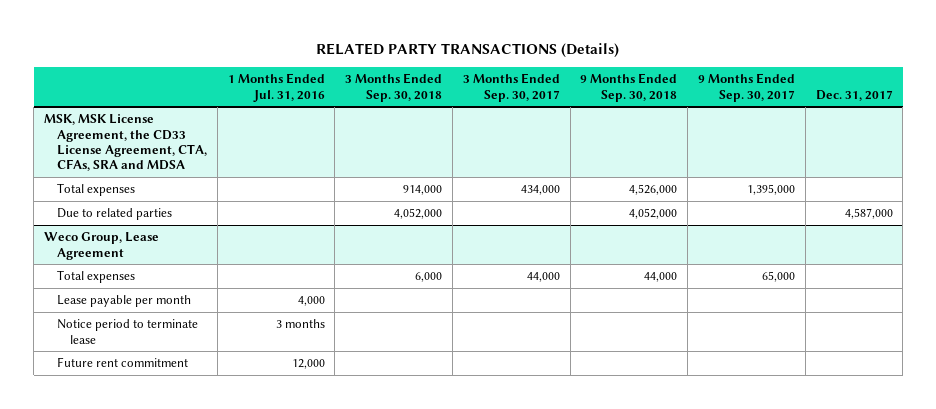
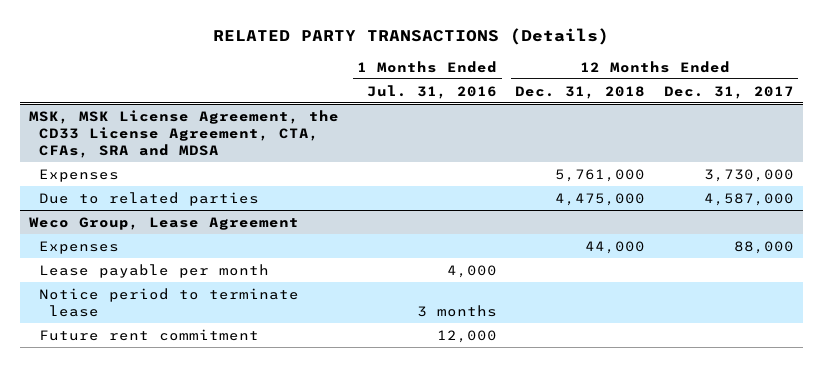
- | 1 Months Ended Jul. 31, 2016 | 3 Months Ended Sep. 30, 2018 | 3 Months Ended Sep. 30, 2017 | 9 Months Ended Sep. 30, 2018 | 9 Months Ended Sep. 30, 2017 | Dec. 31, 2017
+ | 1 Months Ended Jul. 31, 2016 | 12 Months Ended Dec. 31, 2018 | 12 Months Ended Dec. 31, 2017
@ MSK, MSK License Agreement, the CD33 License Agreement, CTA, CFAs, SRA and MDSA
- Total expenses | | 914,000 | 434,000 | 4,526,000 | 1,395,000 |
+ Expenses | | 5,761,000 | 3,730,000
@ Weco Group, Lease Agreement
- Total expenses | | 6,000 | 44,000 | 44,000 | 65,000 |
+ Expenses | | 44,000 | 88,000

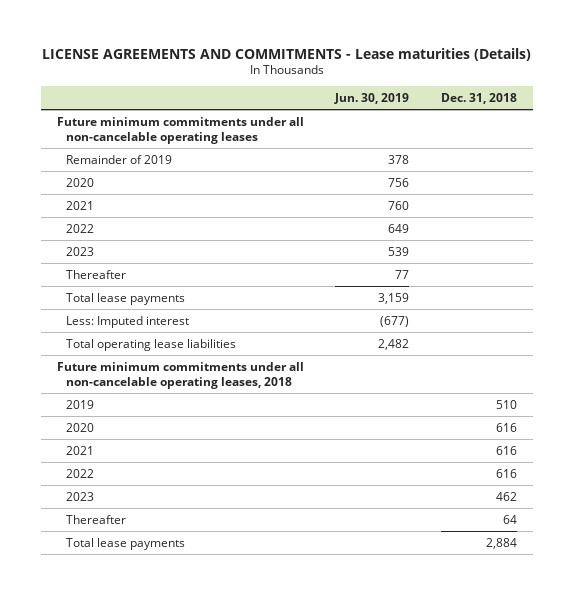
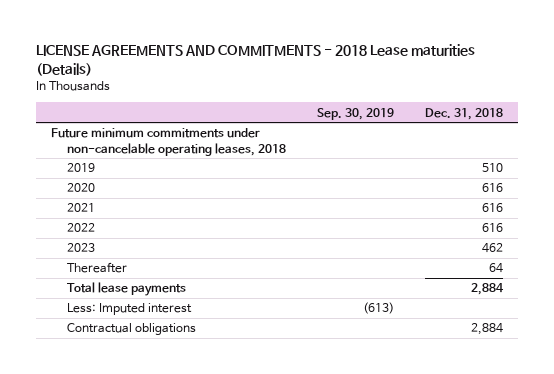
- LICENSE AGREEMENTS AND COMMITMENTS - Lease maturities (Details)
+ LICENSE AGREEMENTS AND COMMITMENTS - 2018 Lease maturities (Details)
- | Jun. 30, 2019 | Dec. 31, 2018
+ | Sep. 30, 2019 | Dec. 31, 2018
- Future minimum commitments under all non-cancelable operating leases
- Remainder of 2019 | 378 |
- 2020 | 756 |
- 2021 | 760 |
- 2022 | 649 |
- 2023 | 539 |
- Thereafter | 77 |
- Total lease payments | 3,159 |
- Total operating lease liabilities | 2,482 |
- Future minimum commitments under all non-cancelable operating leases, 2018
+ Future minimum commitments under non-cancelable operating leases, 2018
moved down: Less: Imputed interest | (613) |
+ Contractual obligations | | 2,884

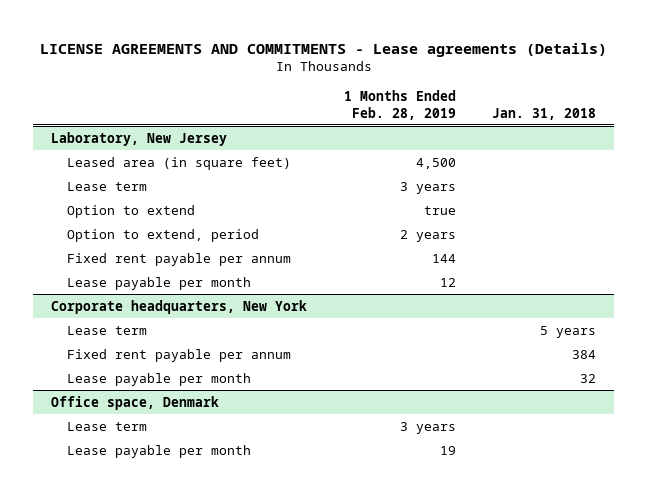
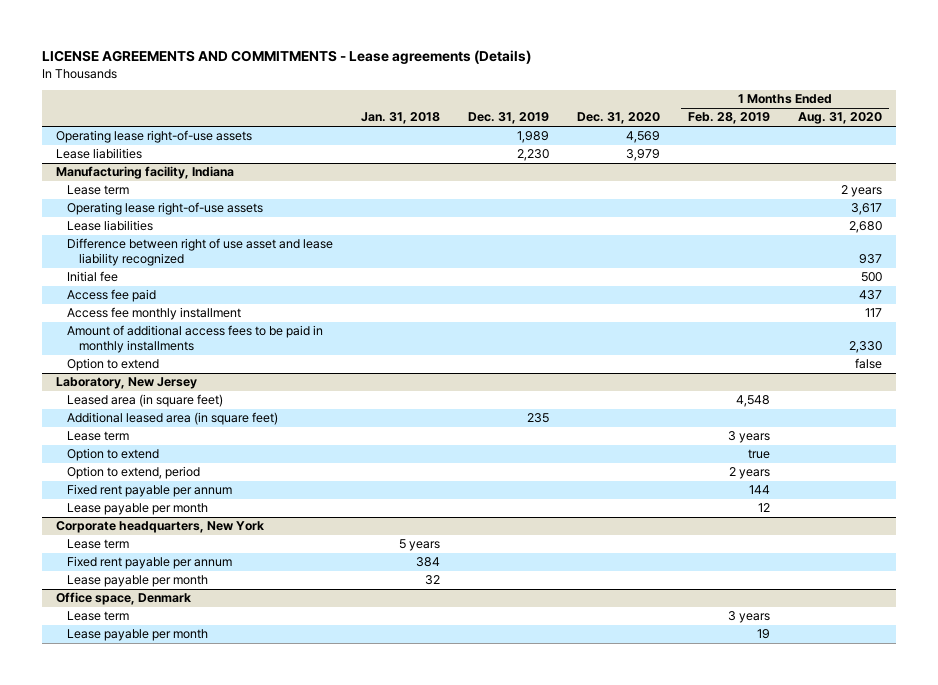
- | 1 Months Ended Feb. 28, 2019 | Jan. 31, 2018
+ | Jan. 31, 2018 | Dec. 31, 2019 | Dec. 31, 2020 | 1 Months Ended Feb. 28, 2019 | 1 Months Ended Aug. 31, 2020
+ Operating lease right-of-use assets | | 1,989 | 4,569 | |
+ Lease liabilities | | 2,230 | 3,979 | |
+ Manufacturing facility, Indiana
+ Lease term | | | | | 2 years
+ Operating lease right-of-use assets | | | | | 3,617
+ Lease liabilities | | | | | 2,680
+ Difference between right of use asset and lease liability recognized | | | | | 937
+ Initial fee | | | | | 500
+ Access fee paid | | | | | 437
+ Access fee monthly installment | | | | | 117
+ Amount of additional access fees to be paid in monthly installments | | | | | 2,330
+ Option to extend | | | | | false
@ Laboratory, New Jersey
- Leased area (in square feet) | 4,500 |
+ Leased area (in square feet) | | | | 4,548 |
+ Additional leased area (in square feet) | | 235 | | |

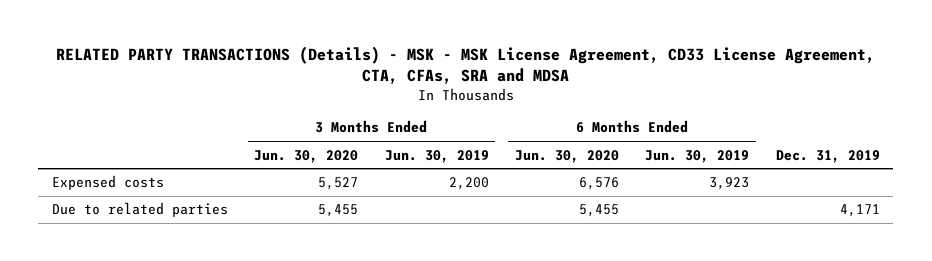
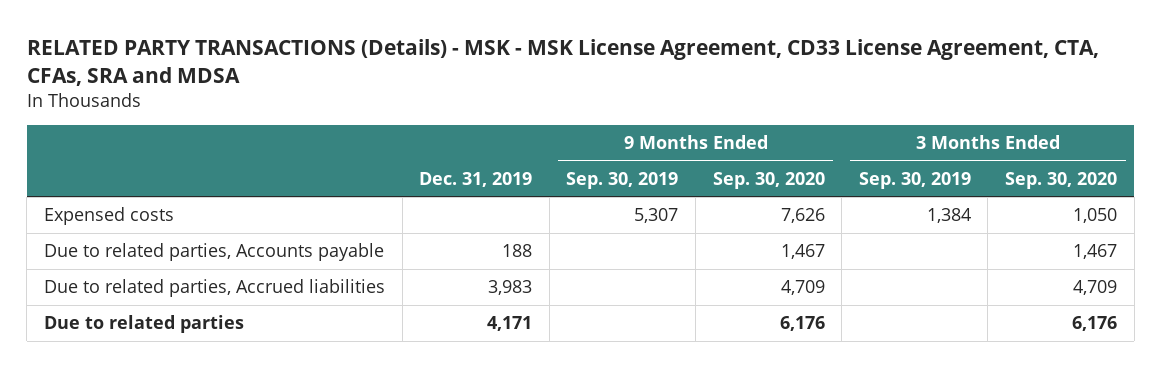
- | 3 Months Ended Jun. 30, 2020 | 3 Months Ended Jun. 30, 2019 | 6 Months Ended Jun. 30, 2020 | 6 Months Ended Jun. 30, 2019 | Dec. 31, 2019
+ | Dec. 31, 2019 | 9 Months Ended Sep. 30, 2019 | 9 Months Ended Sep. 30, 2020 | 3 Months Ended Sep. 30, 2019 | 3 Months Ended Sep. 30, 2020
+ Due to related parties, Accounts payable | 188 | | 1,467 | | 1,467
+ Due to related parties, Accrued liabilities | 3,983 | | 4,709 | | 4,709

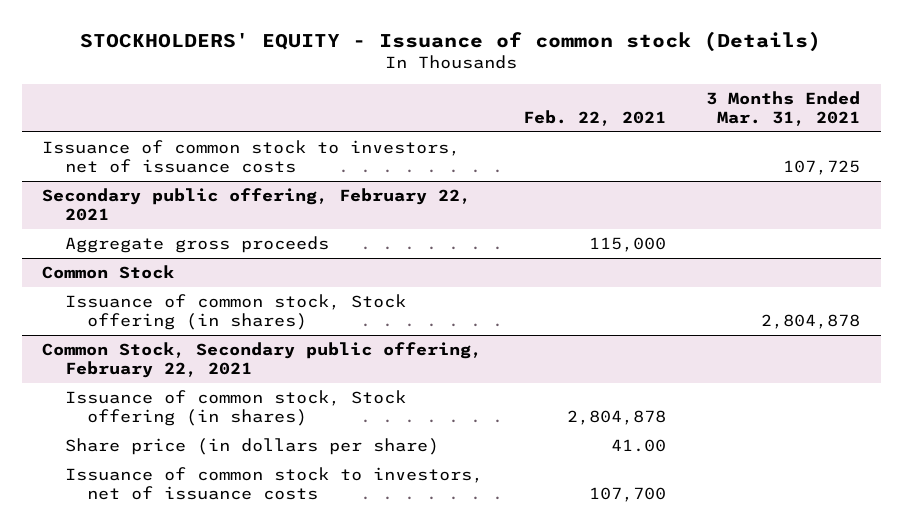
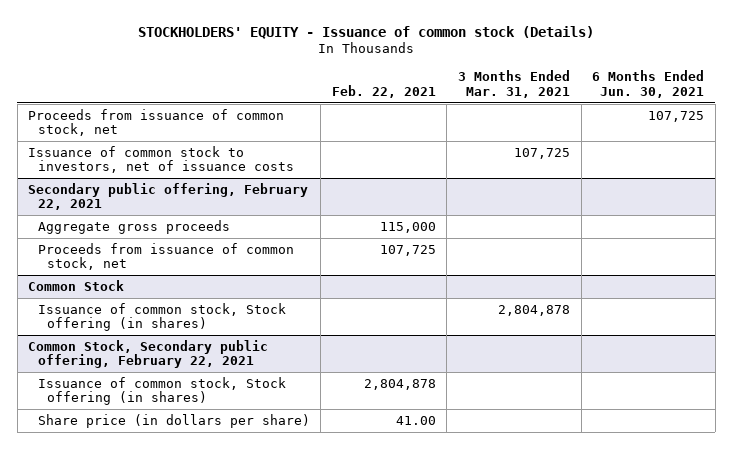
- | Feb. 22, 2021 | 3 Months Ended Mar. 31, 2021
+ | Feb. 22, 2021 | 3 Months Ended Mar. 31, 2021 | 6 Months Ended Jun. 30, 2021
+ Proceeds from issuance of common stock, net | | | 107,725
@ Secondary public offering, February 22, 2021
+ Proceeds from issuance of common stock, net | 107,725 | |
@ Common Stock, Secondary public offering, February 22, 2021
- Issuance of common stock to investors, net of issuance costs | 107,700 |

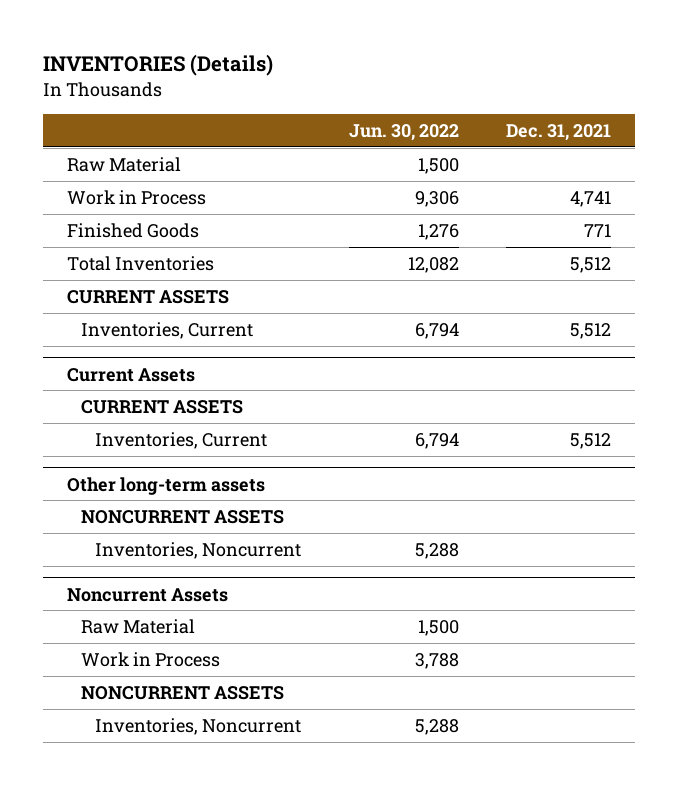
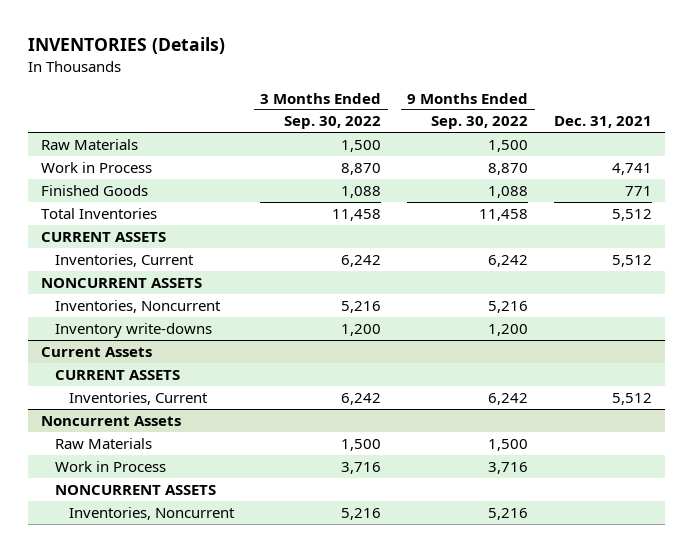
- | Jun. 30, 2022 | Dec. 31, 2021
+ | 3 Months Ended Sep. 30, 2022 | 9 Months Ended Sep. 30, 2022 | Dec. 31, 2021
- Raw Material | 1,500 |
+ Raw Materials | 1,500 | 1,500 |
+ NONCURRENT ASSETS
+ Inventories, Noncurrent | 5,216 | 5,216 |
+ Inventory write-downs | 1,200 | 1,200 |
- Other long-term assets
- NONCURRENT ASSETS
- Inventories, Noncurrent | 5,288 |
@ Noncurrent Assets
- Raw Material | 1,500 |
+ Raw Materials | 1,500 | 1,500 |

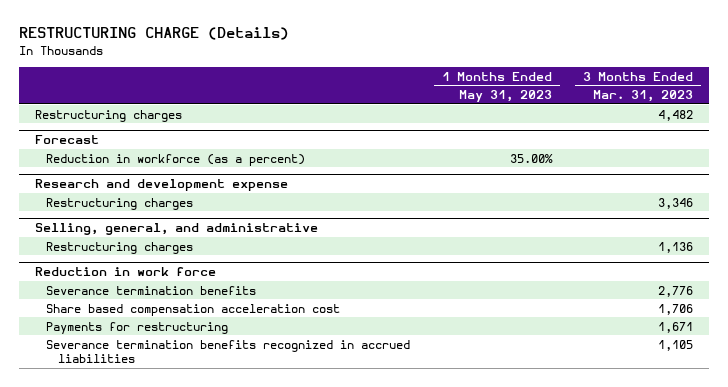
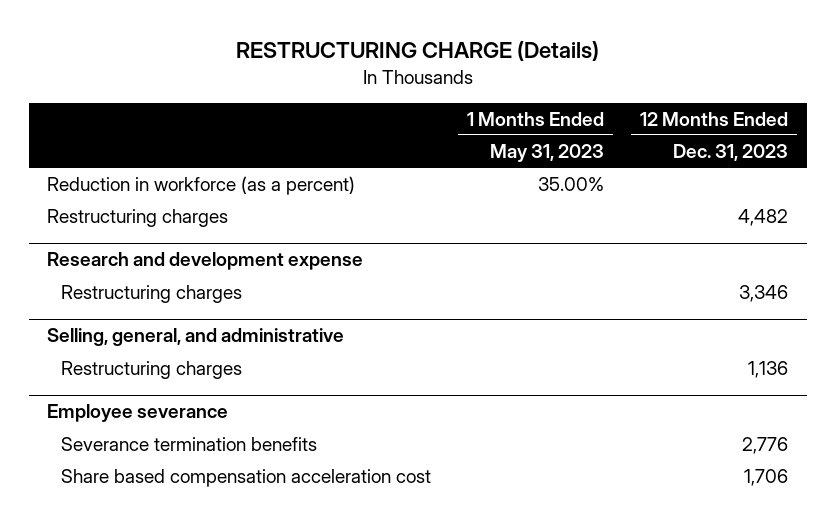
- | 1 Months Ended May 31, 2023 | 3 Months Ended Mar. 31, 2023
+ | 1 Months Ended May 31, 2023 | 12 Months Ended Dec. 31, 2023
+ Reduction in workforce (as a percent) | 35.00% |
- Forecast
- Reduction in workforce (as a percent) | 35.00% |
- Reduction in work force
+ Employee severance
- Payments for restructuring | | 1,671
- Severance termination benefits recognized in accrued liabilities | | 1,105

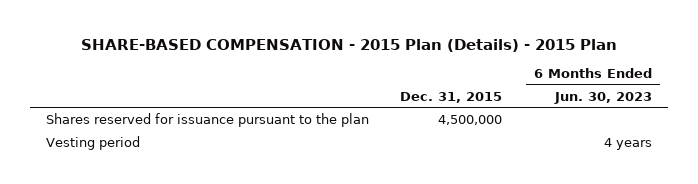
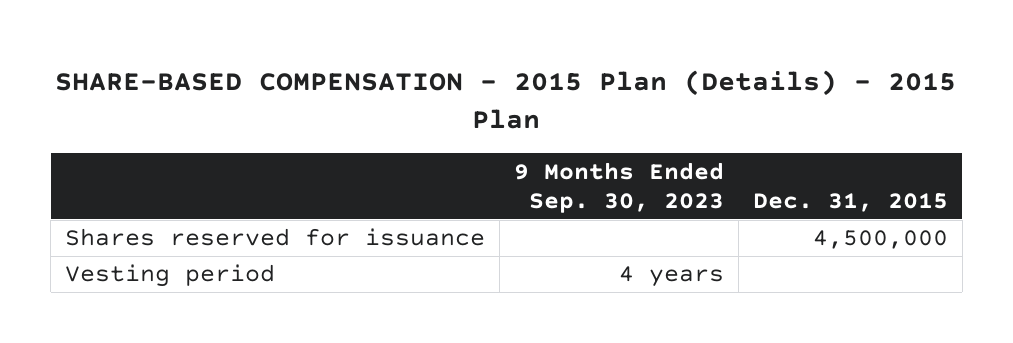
- | Dec. 31, 2015 | 6 Months Ended Jun. 30, 2023
+ | 9 Months Ended Sep. 30, 2023 | Dec. 31, 2015
- Shares reserved for issuance pursuant to the plan | 4,500,000 |
+ Shares reserved for issuance | | 4,500,000

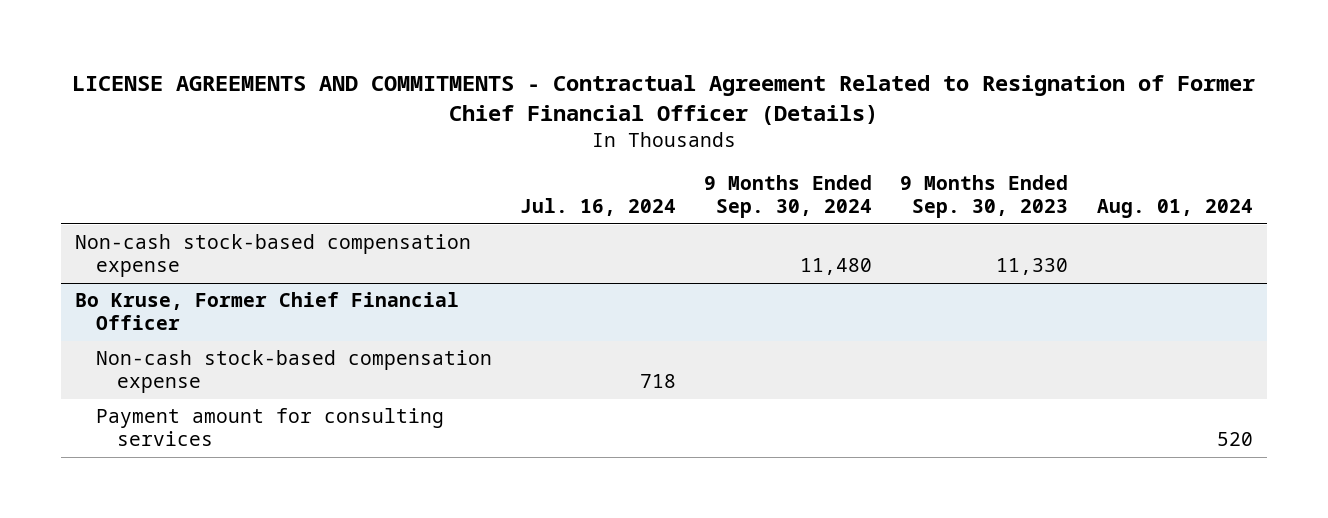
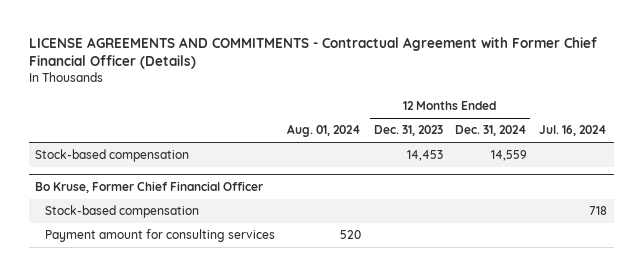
- LICENSE AGREEMENTS AND COMMITMENTS - Contractual Agreement Related to Resignation of Former Chief Financial Officer (Details)
+ LICENSE AGREEMENTS AND COMMITMENTS - Contractual Agreement with Former Chief Financial Officer (Details)
- | Jul. 16, 2024 | 9 Months Ended Sep. 30, 2024 | 9 Months Ended Sep. 30, 2023 | Aug. 01, 2024
+ | Aug. 01, 2024 | 12 Months Ended Dec. 31, 2023 | 12 Months Ended Dec. 31, 2024 | Jul. 16, 2024
- Non-cash stock-based compensation expense | | 11,480 | 11,330 |
+ Stock-based compensation | | 14,453 | 14,559 |
@ Bo Kruse, Former Chief Financial Officer
- Non-cash stock-based compensation expense | 718 | | |
+ Stock-based compensation | | | | 718

